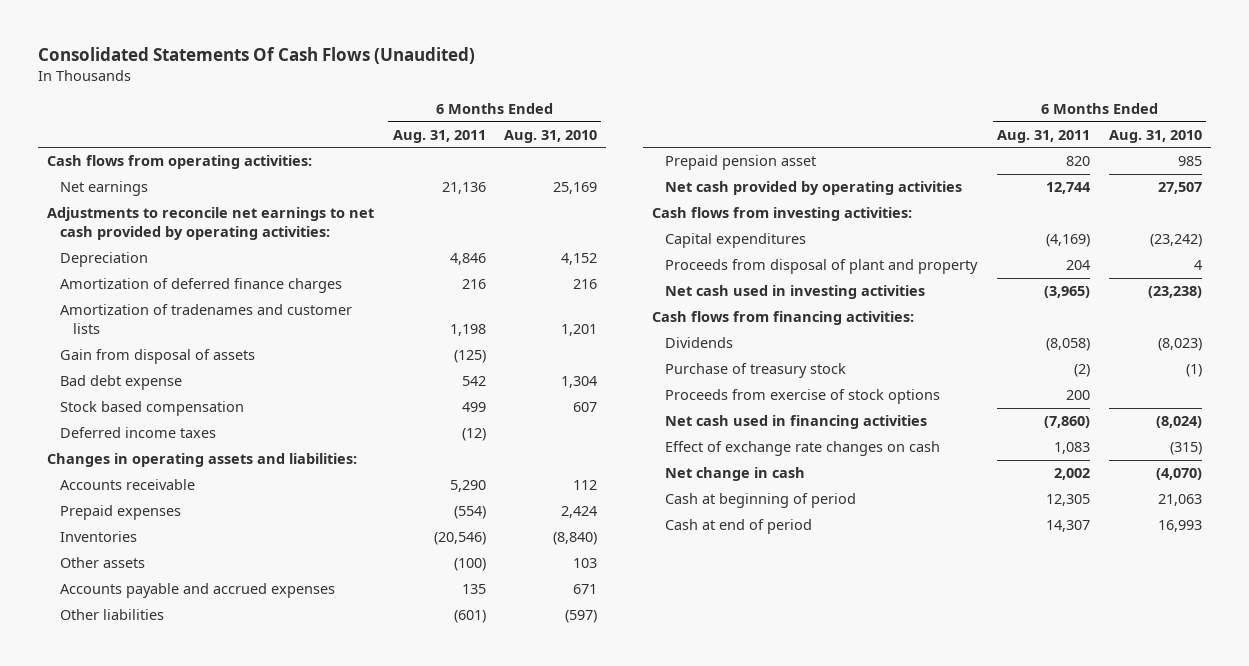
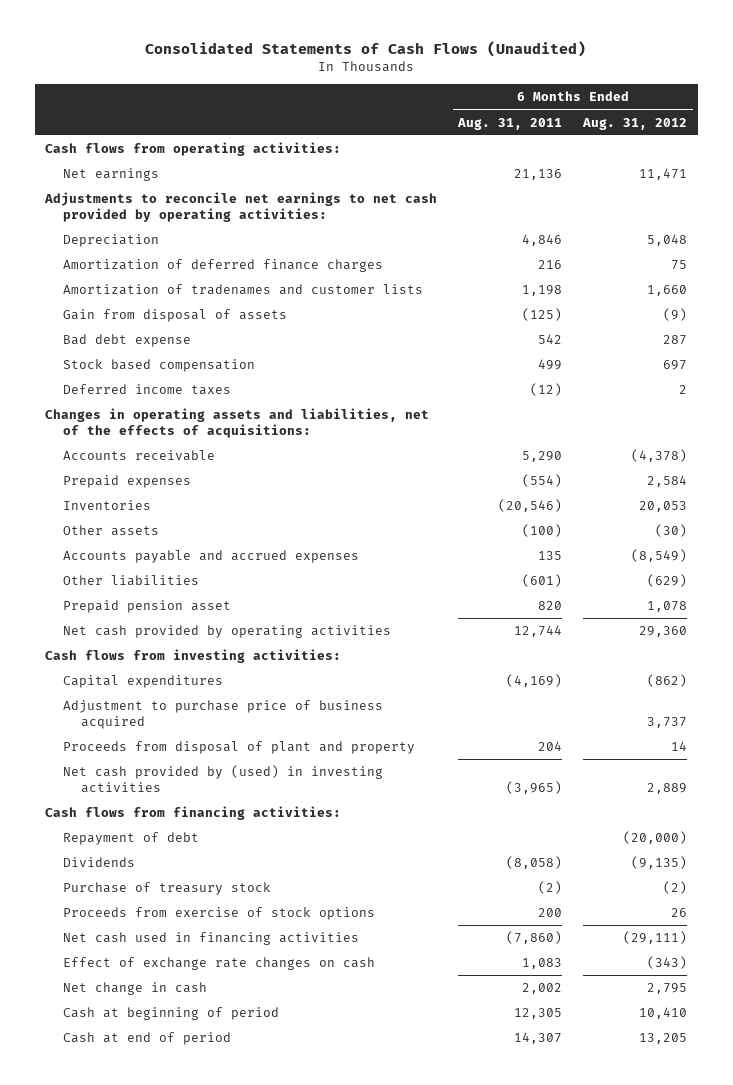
- Consolidated Statements Of Cash Flows (Unaudited)
+ Consolidated Statements of Cash Flows (Unaudited)
- | 6 Months Ended Aug. 31, 2011 | 6 Months Ended Aug. 31, 2010
+ | 6 Months Ended Aug. 31, 2011 | 6 Months Ended Aug. 31, 2012
- Changes in operating assets and liabilities:
+ Changes in operating assets and liabilities, net of the effects of acquisitions:
+ Adjustment to purchase price of business acquired | | 3,737
- Net cash used in investing activities | (3,965) | (23,238)
+ Net cash provided by (used) in investing activities | (3,965) | 2,889
+ Repayment of debt | | (20,000)

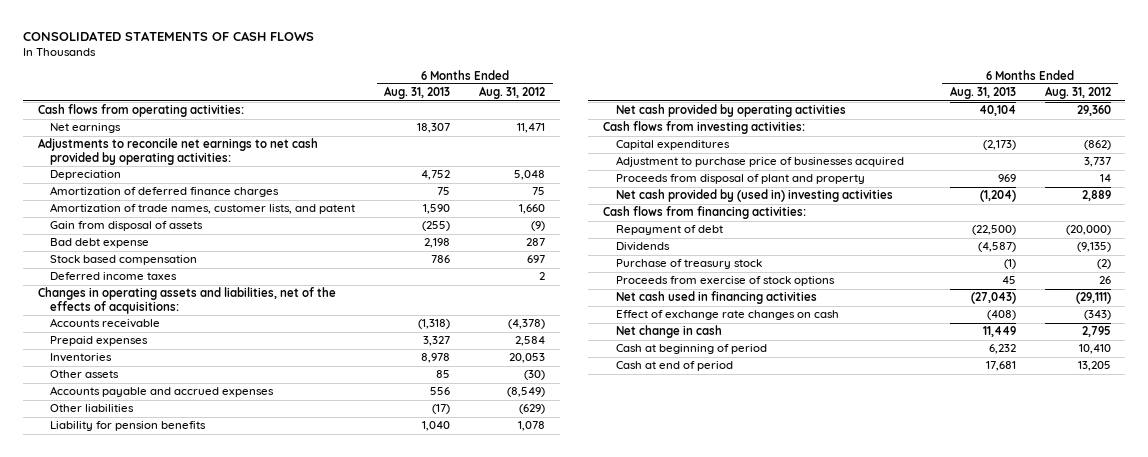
- Consolidated Statements of Cash Flows (Unaudited)
+ CONSOLIDATED STATEMENTS OF CASH FLOWS
- | 6 Months Ended Aug. 31, 2011 | 6 Months Ended Aug. 31, 2012
+ | 6 Months Ended Aug. 31, 2013 | 6 Months Ended Aug. 31, 2012
- Amortization of tradenames and customer lists | 1,198 | 1,660
+ Amortization of trade names, customer lists, and patent | 1,590 | 1,660
- Prepaid pension asset | 820 | 1,078
+ Liability for pension benefits | 1,040 | 1,078
- Adjustment to purchase price of business acquired | | 3,737
+ Adjustment to purchase price of businesses acquired | | 3,737
- Net cash provided by (used) in investing activities | (3,965) | 2,889
+ Net cash provided by (used in) investing activities | (1,204) | 2,889

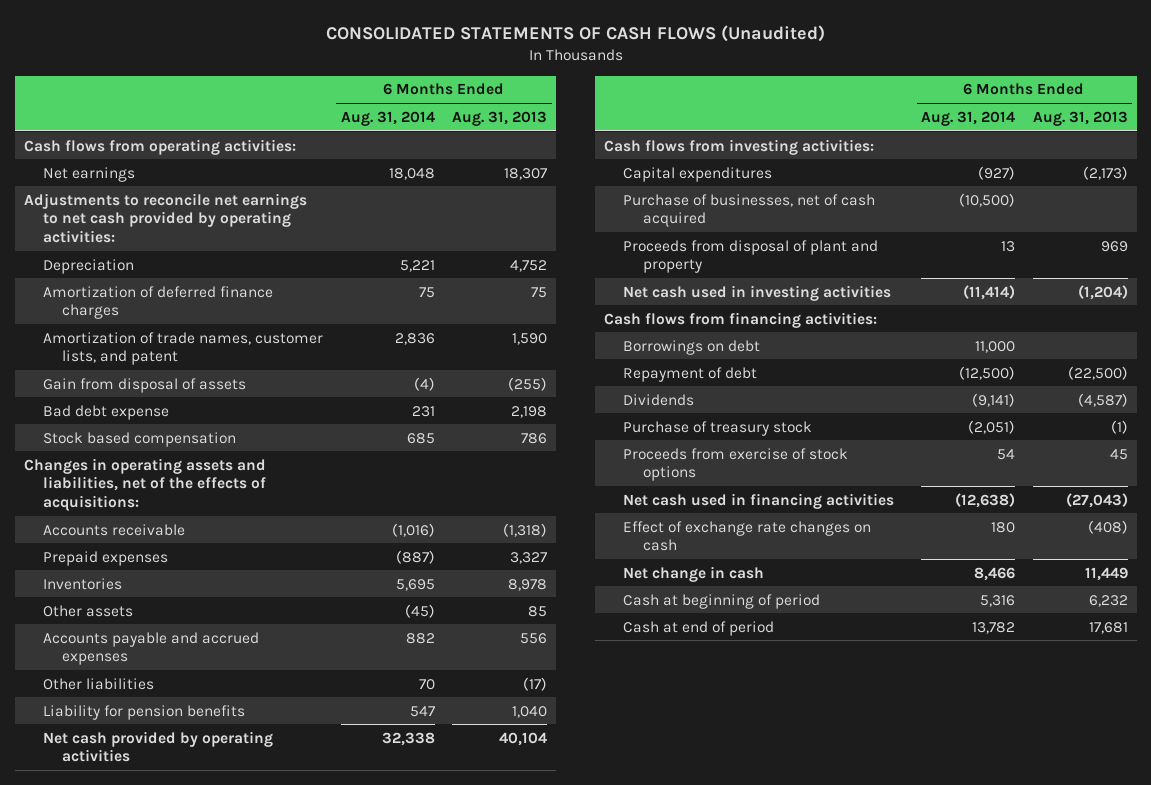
- CONSOLIDATED STATEMENTS OF CASH FLOWS
+ CONSOLIDATED STATEMENTS OF CASH FLOWS (Unaudited)
- | 6 Months Ended Aug. 31, 2013 | 6 Months Ended Aug. 31, 2012
+ | 6 Months Ended Aug. 31, 2014 | 6 Months Ended Aug. 31, 2013
- Deferred income taxes | | 2
- Adjustment to purchase price of businesses acquired | | 3,737
+ Purchase of businesses, net of cash acquired | (10,500) |
- Net cash provided by (used in) investing activities | (1,204) | 2,889
+ Net cash used in investing activities | (11,414) | (1,204)
+ Borrowings on debt | 11,000 |

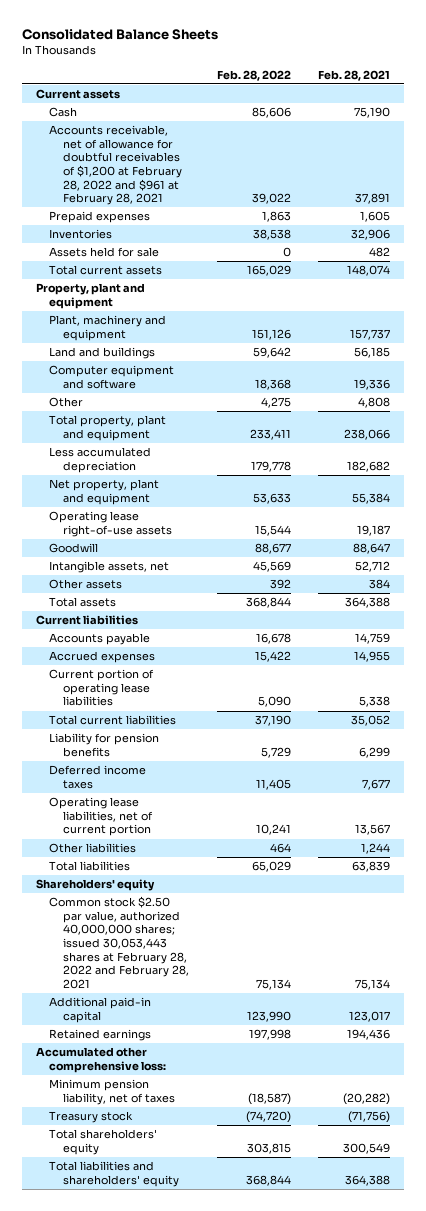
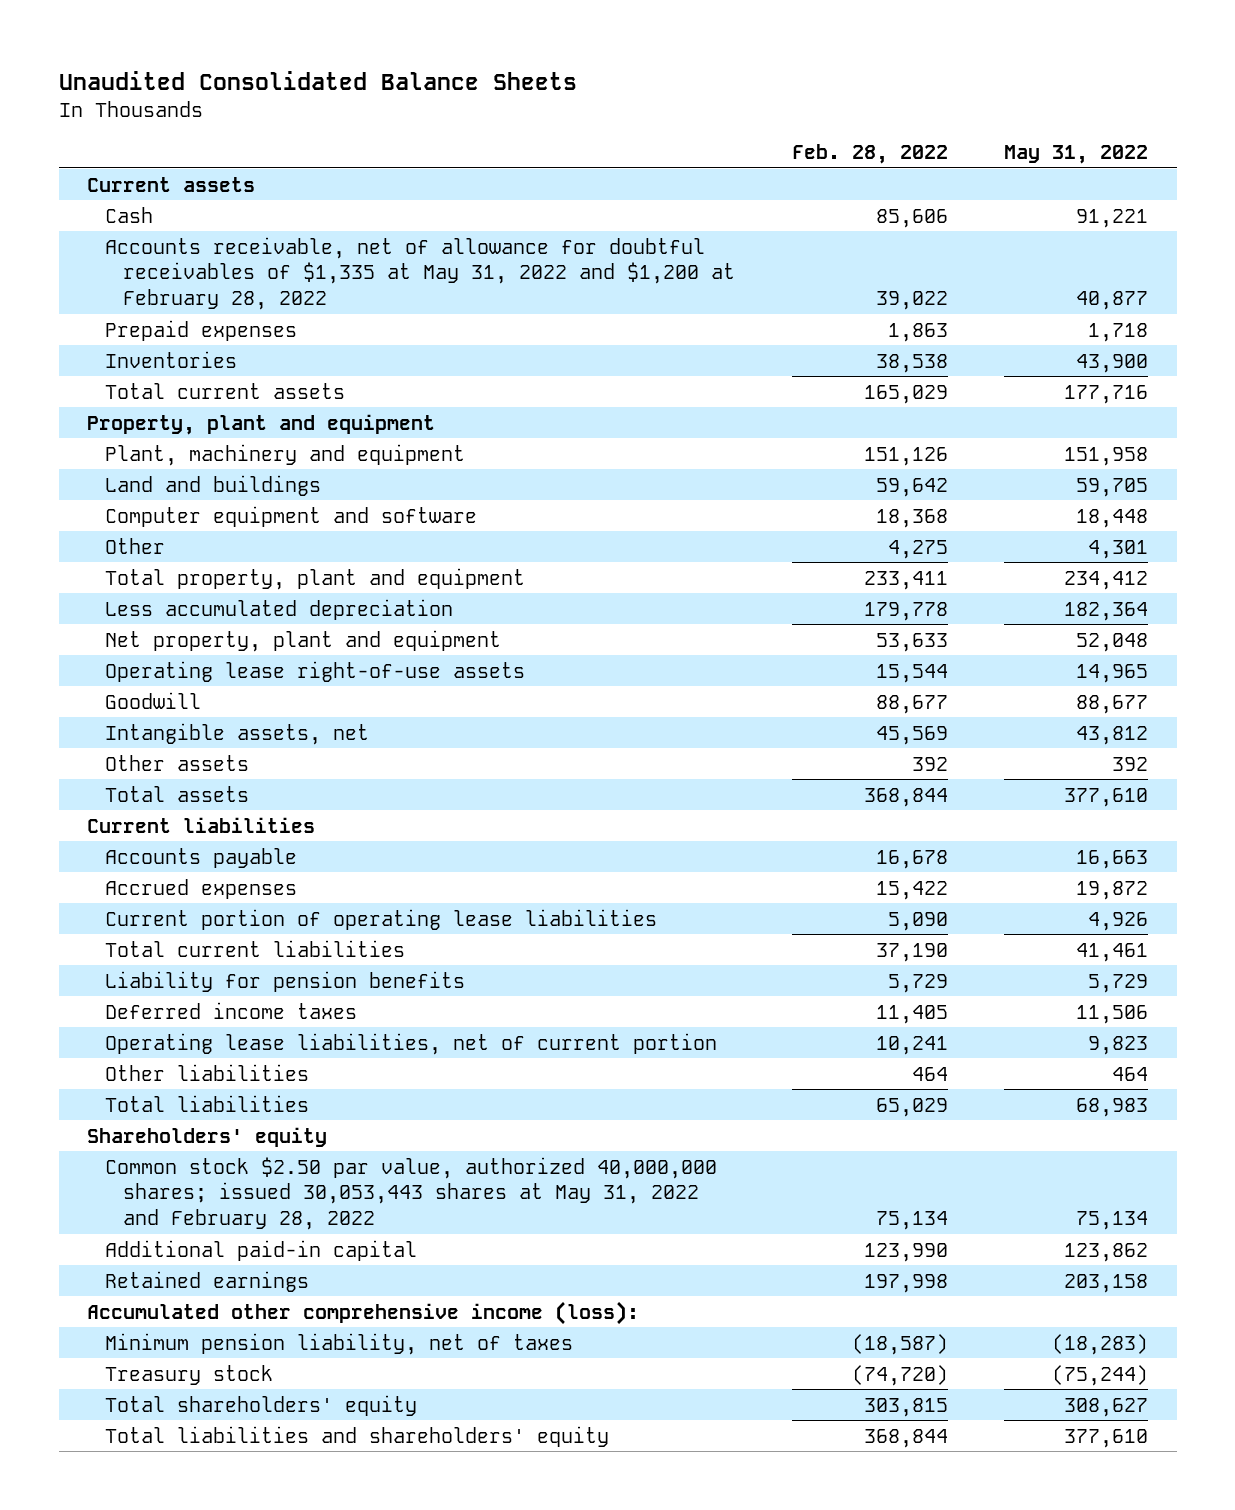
- Consolidated Balance Sheets
+ Unaudited Consolidated Balance Sheets
- | Feb. 28, 2022 | Feb. 28, 2021
+ | Feb. 28, 2022 | May 31, 2022
- Accounts receivable, net of allowance for doubtful receivables of $1,200 at February 28, 2022 and $961 at February 28, 2021 | 39,022 | 37,891
+ Accounts receivable, net of allowance for doubtful receivables of $1,335 at May 31, 2022 and $1,200 at February 28, 2022 | 39,022 | 40,877
- Assets held for sale | 0 | 482
- Common stock $2.50 par value, authorized 40,000,000 shares; issued 30,053,443 shares at February 28, 2022 and February 28, 2021 | 75,134 | 75,134
+ Common stock $2.50 par value, authorized 40,000,000 shares; issued 30,053,443 shares at May 31, 2022 and February 28, 2022 | 75,134 | 75,134
- Accumulated other comprehensive loss:
+ Accumulated other comprehensive income (loss):

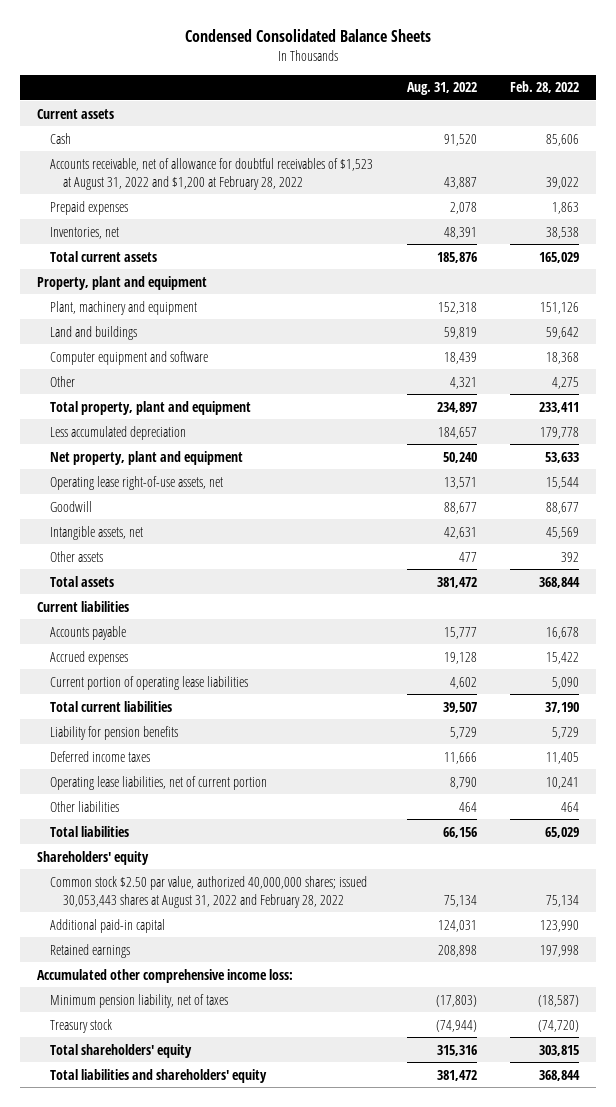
- Unaudited Consolidated Balance Sheets
+ Condensed Consolidated Balance Sheets
- | Feb. 28, 2022 | May 31, 2022
+ | Aug. 31, 2022 | Feb. 28, 2022
- Accounts receivable, net of allowance for doubtful receivables of $1,335 at May 31, 2022 and $1,200 at February 28, 2022 | 39,022 | 40,877
+ Accounts receivable, net of allowance for doubtful receivables of $1,523 at August 31, 2022 and $1,200 at February 28, 2022 | 43,887 | 39,022
- Inventories | 38,538 | 43,900
+ Inventories, net | 48,391 | 38,538
- Operating lease right-of-use assets | 15,544 | 14,965
+ Operating lease right-of-use assets, net | 13,571 | 15,544
- Common stock $2.50 par value, authorized 40,000,000 shares; issued 30,053,443 shares at May 31, 2022 and February 28, 2022 | 75,134 | 75,134
+ Common stock $2.50 par value, authorized 40,000,000 shares; issued 30,053,443 shares at August 31, 2022 and February 28, 2022 | 75,134 | 75,134
- Accumulated other comprehensive income (loss):
+ Accumulated other comprehensive income loss:

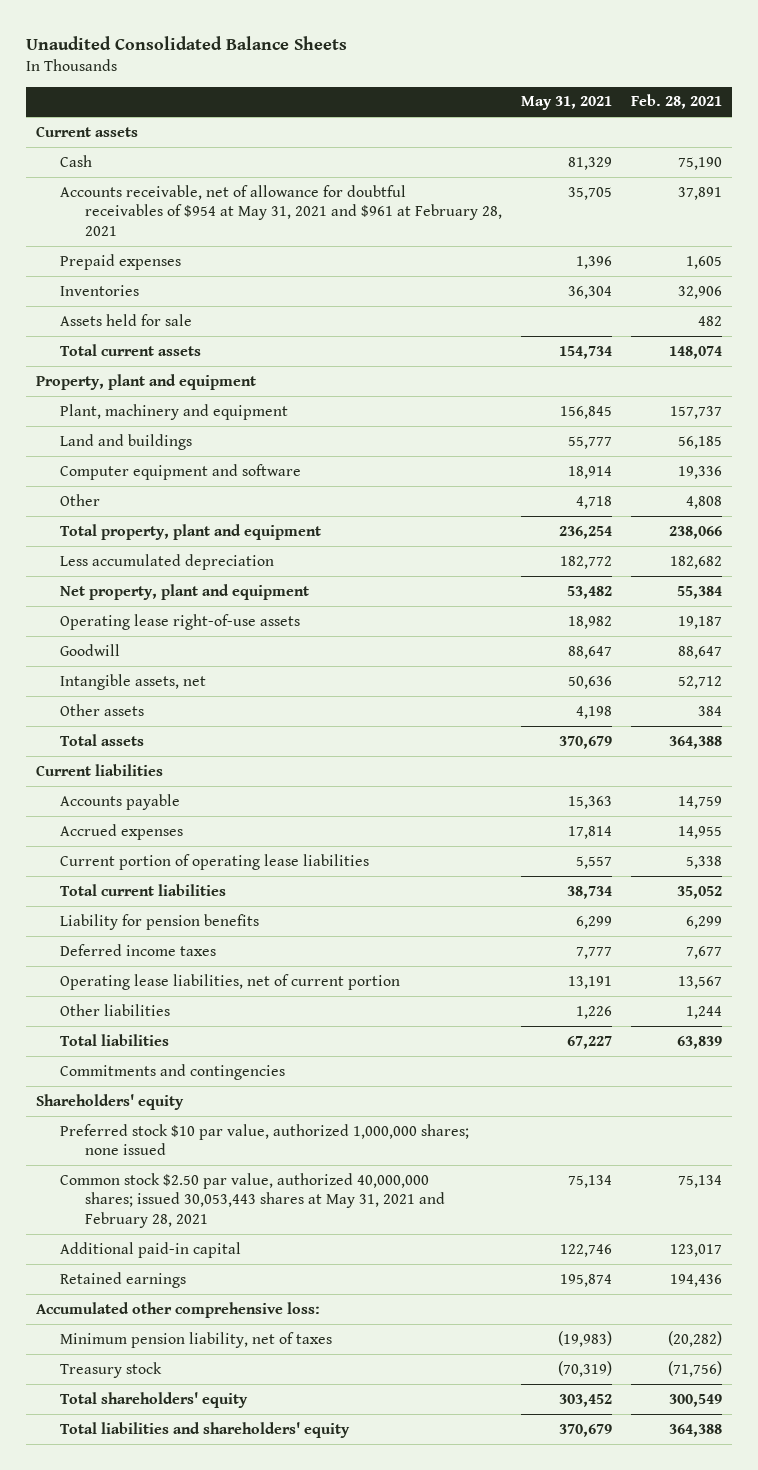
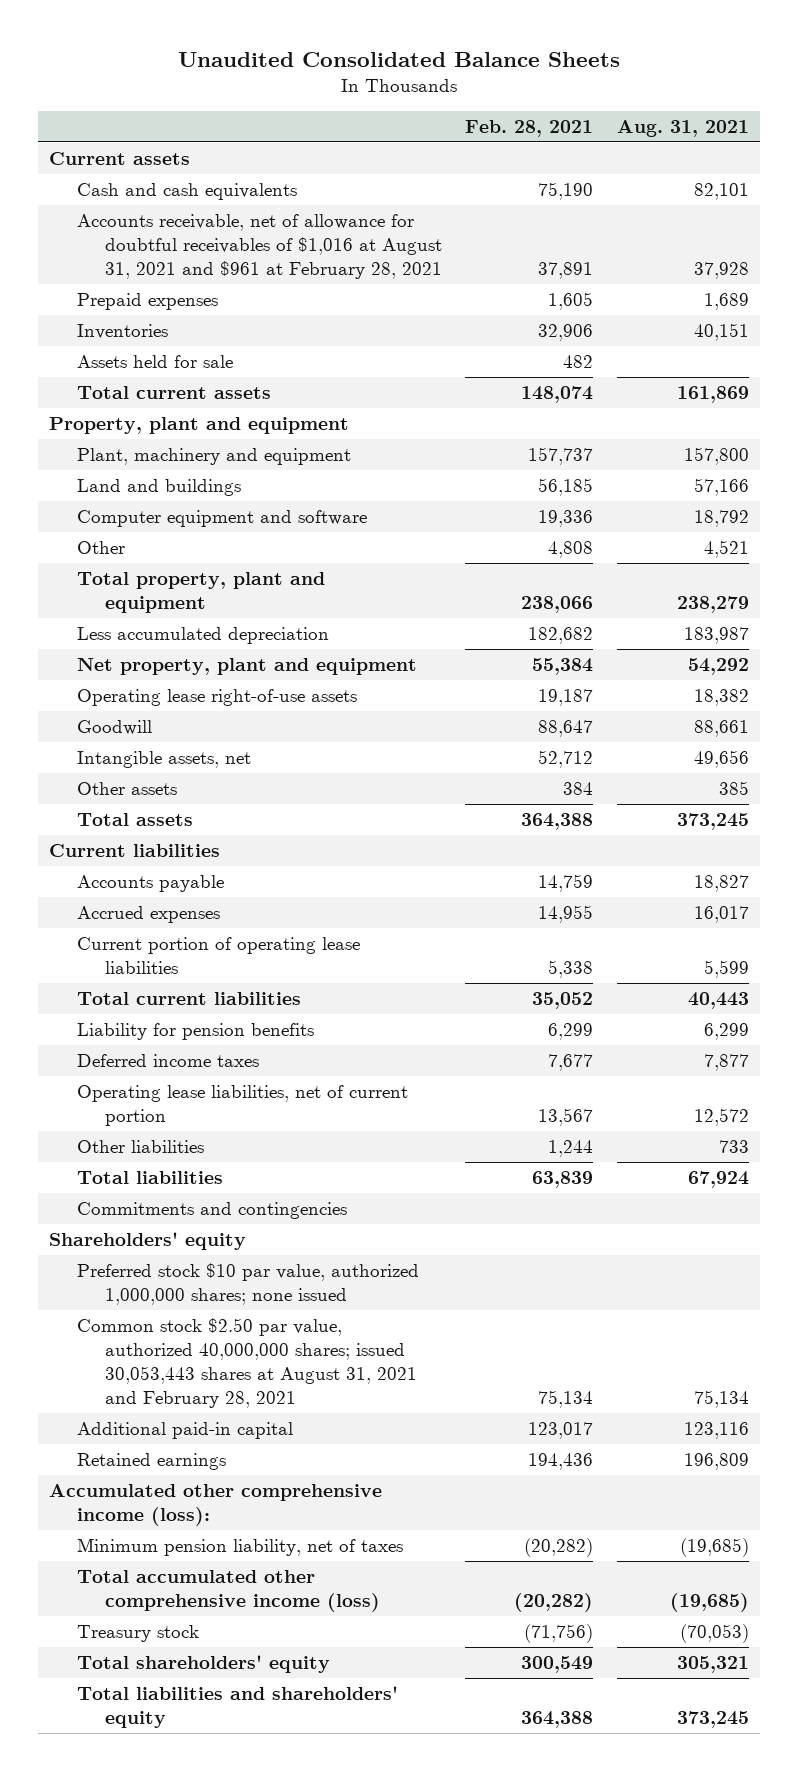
- | May 31, 2021 | Feb. 28, 2021
+ | Feb. 28, 2021 | Aug. 31, 2021
- Cash | 81,329 | 75,190
- Accounts receivable, net of allowance for doubtful receivables of $954 at May 31, 2021 and $961 at February 28, 2021 | 35,705 | 37,891
+ Cash and cash equivalents | 75,190 | 82,101
+ Accounts receivable, net of allowance for doubtful receivables of $1,016 at August 31, 2021 and $961 at February 28, 2021 | 37,891 | 37,928
- Common stock $2.50 par value, authorized 40,000,000 shares; issued 30,053,443 shares at May 31, 2021 and February 28, 2021 | 75,134 | 75,134
+ Common stock $2.50 par value, authorized 40,000,000 shares; issued 30,053,443 shares at August 31, 2021 and February 28, 2021 | 75,134 | 75,134
- Accumulated other comprehensive loss:
+ Accumulated other comprehensive income (loss):
+ Total accumulated other comprehensive income (loss) | (20,282) | (19,685)

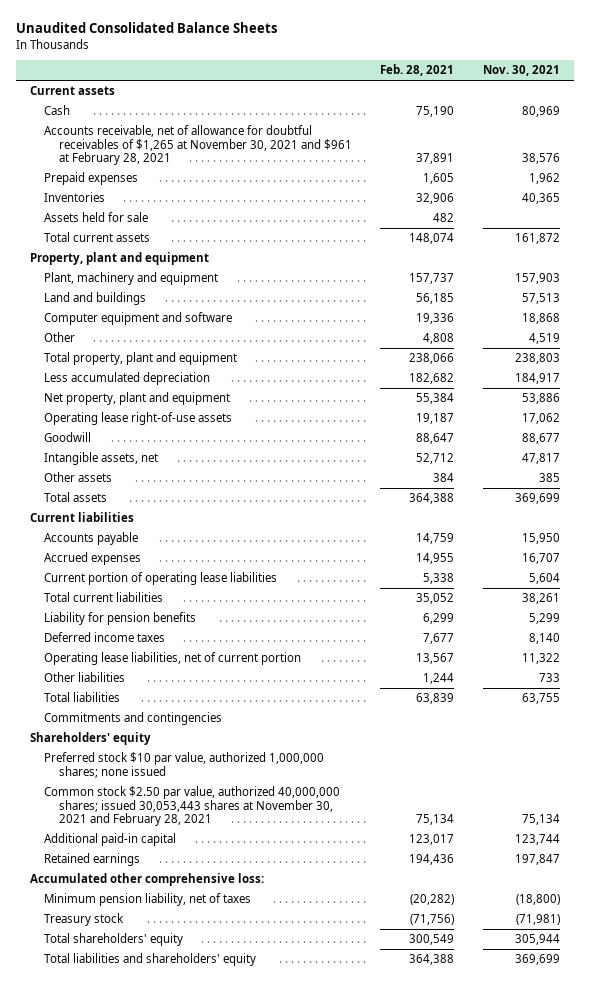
- | Feb. 28, 2021 | Aug. 31, 2021
+ | Feb. 28, 2021 | Nov. 30, 2021
- Cash and cash equivalents | 75,190 | 82,101
- Accounts receivable, net of allowance for doubtful receivables of $1,016 at August 31, 2021 and $961 at February 28, 2021 | 37,891 | 37,928
+ Cash | 75,190 | 80,969
+ Accounts receivable, net of allowance for doubtful receivables of $1,265 at November 30, 2021 and $961 at February 28, 2021 | 37,891 | 38,576
- Common stock $2.50 par value, authorized 40,000,000 shares; issued 30,053,443 shares at August 31, 2021 and February 28, 2021 | 75,134 | 75,134
+ Common stock $2.50 par value, authorized 40,000,000 shares; issued 30,053,443 shares at November 30, 2021 and February 28, 2021 | 75,134 | 75,134
- Accumulated other comprehensive income (loss):
+ Accumulated other comprehensive loss:
- Total accumulated other comprehensive income (loss) | (20,282) | (19,685)

